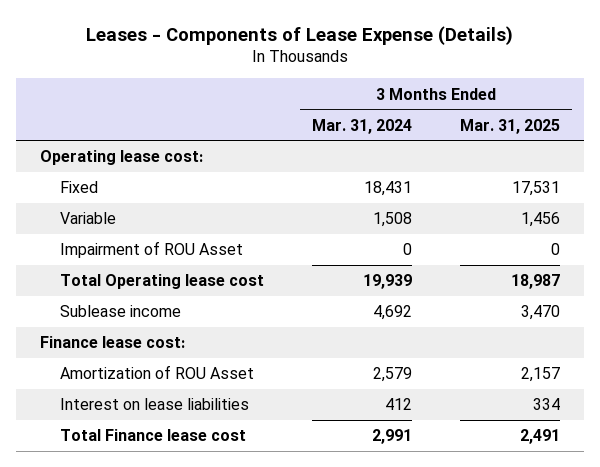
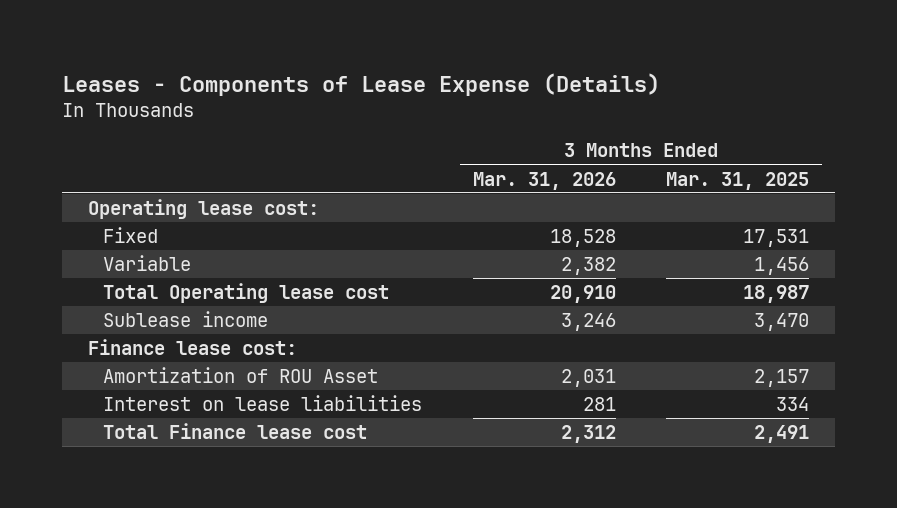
- | 3 Months Ended Mar. 31, 2024 | 3 Months Ended Mar. 31, 2025
+ | 3 Months Ended Mar. 31, 2026 | 3 Months Ended Mar. 31, 2025
- Impairment of ROU Asset | 0 | 0

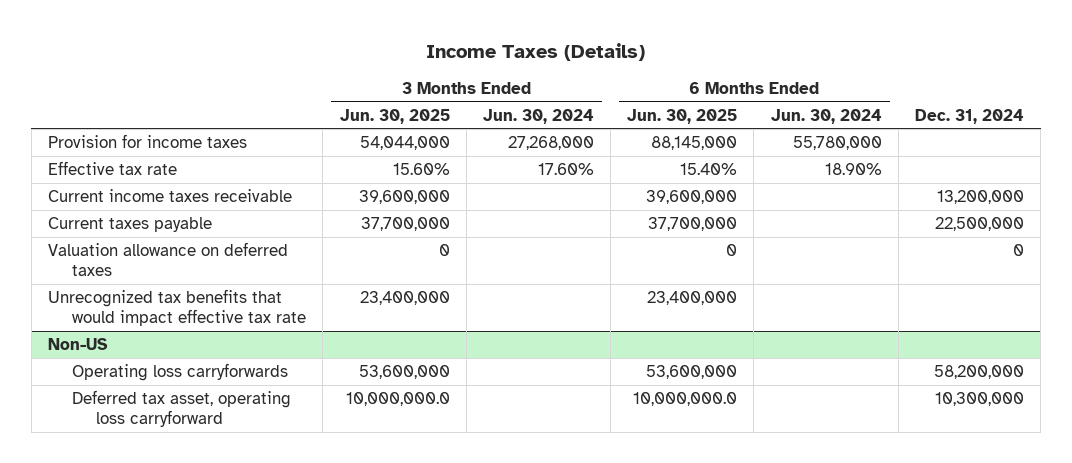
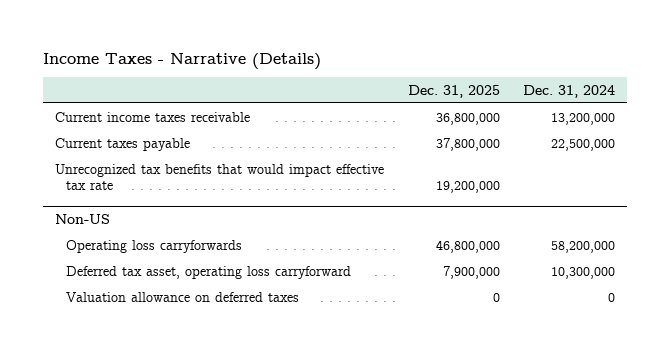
- Income Taxes (Details)
+ Income Taxes - Narrative (Details)
- | 3 Months Ended Jun. 30, 2025 | 3 Months Ended Jun. 30, 2024 | 6 Months Ended Jun. 30, 2025 | 6 Months Ended Jun. 30, 2024 | Dec. 31, 2024
+ | Dec. 31, 2025 | Dec. 31, 2024
- Provision for income taxes | 54,044,000 | 27,268,000 | 88,145,000 | 55,780,000 |
- Effective tax rate | 15.60% | 17.60% | 15.40% | 18.90% |
- Valuation allowance on deferred taxes | 0 | | 0 | | 0
@ Non-US
+ Valuation allowance on deferred taxes | 0 | 0

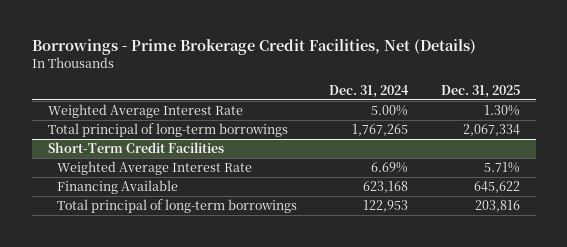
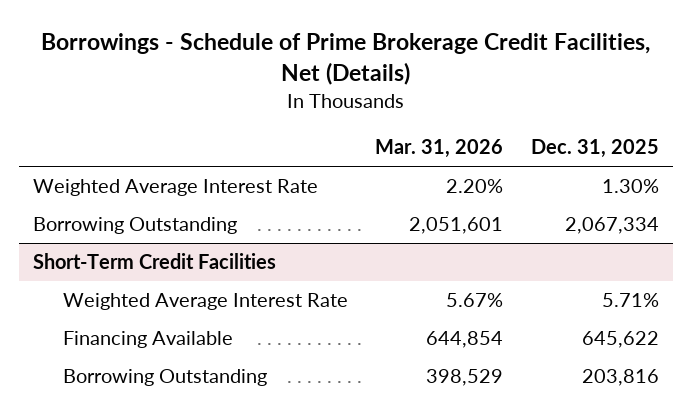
- Borrowings - Prime Brokerage Credit Facilities, Net (Details)
+ Borrowings - Schedule of Prime Brokerage Credit Facilities, Net (Details)
- | Dec. 31, 2024 | Dec. 31, 2025
+ | Mar. 31, 2026 | Dec. 31, 2025
- Total principal of long-term borrowings | 1,767,265 | 2,067,334
+ Borrowing Outstanding | 2,051,601 | 2,067,334
@ Short-Term Credit Facilities
- Total principal of long-term borrowings | 122,953 | 203,816
+ Borrowing Outstanding | 398,529 | 203,816

